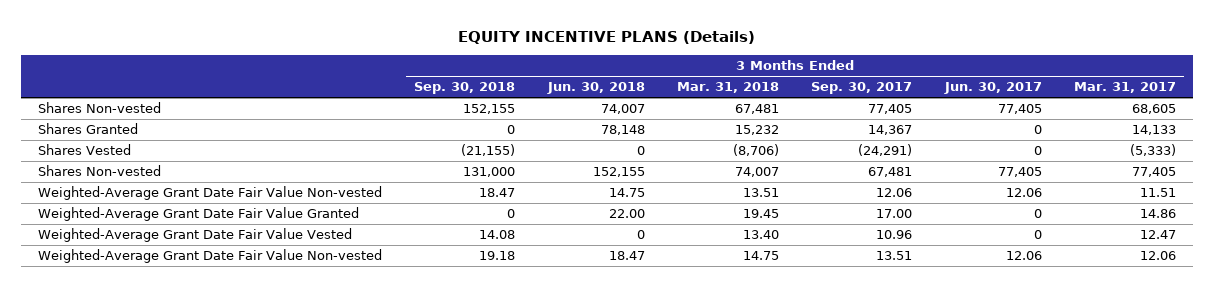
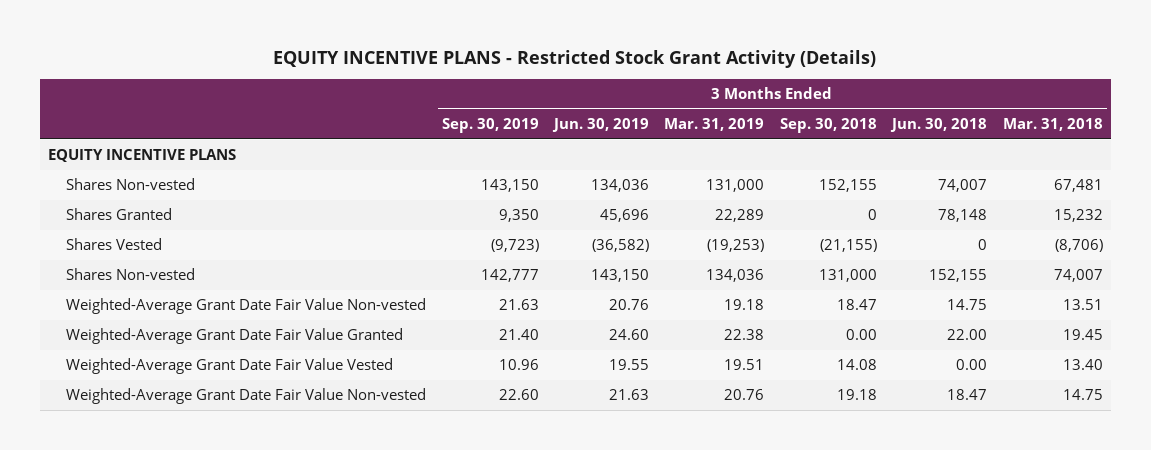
- EQUITY INCENTIVE PLANS (Details)
+ EQUITY INCENTIVE PLANS - Restricted Stock Grant Activity (Details)
- | 3 Months Ended Sep. 30, 2018 | 3 Months Ended Jun. 30, 2018 | 3 Months Ended Mar. 31, 2018 | 3 Months Ended Sep. 30, 2017 | 3 Months Ended Jun. 30, 2017 | 3 Months Ended Mar. 31, 2017
+ | 3 Months Ended Sep. 30, 2019 | 3 Months Ended Jun. 30, 2019 | 3 Months Ended Mar. 31, 2019 | 3 Months Ended Sep. 30, 2018 | 3 Months Ended Jun. 30, 2018 | 3 Months Ended Mar. 31, 2018
+ EQUITY INCENTIVE PLANS
- Weighted-Average Grant Date Fair Value Granted | 0 | 22.00 | 19.45 | 17.00 | 0 | 14.86
- Weighted-Average Grant Date Fair Value Vested | 14.08 | 0 | 13.40 | 10.96 | 0 | 12.47
+ Weighted-Average Grant Date Fair Value Granted | 21.40 | 24.60 | 22.38 | 0.00 | 22.00 | 19.45
+ Weighted-Average Grant Date Fair Value Vested | 10.96 | 19.55 | 19.51 | 14.08 | 0.00 | 13.40

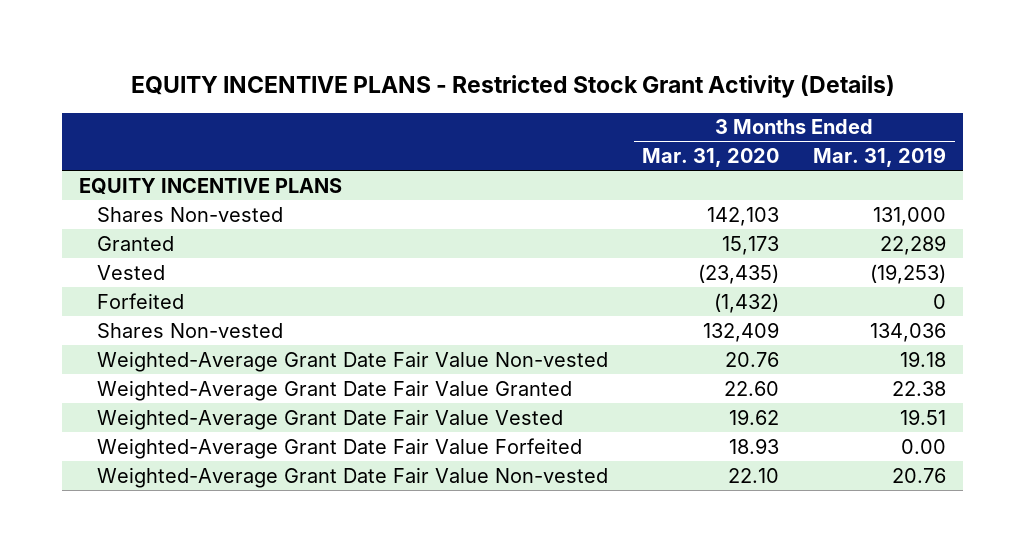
- | 3 Months Ended Sep. 30, 2019 | 3 Months Ended Jun. 30, 2019 | 3 Months Ended Mar. 31, 2019 | 3 Months Ended Sep. 30, 2018 | 3 Months Ended Jun. 30, 2018 | 3 Months Ended Mar. 31, 2018
+ | 3 Months Ended Mar. 31, 2020 | 3 Months Ended Mar. 31, 2019
- Shares Granted | 9,350 | 45,696 | 22,289 | 0 | 78,148 | 15,232
- Shares Vested | (9,723) | (36,582) | (19,253) | (21,155) | 0 | (8,706)
+ Granted | 15,173 | 22,289
+ Vested | (23,435) | (19,253)
+ Forfeited | (1,432) | 0
+ Weighted-Average Grant Date Fair Value Forfeited | 18.93 | 0.00

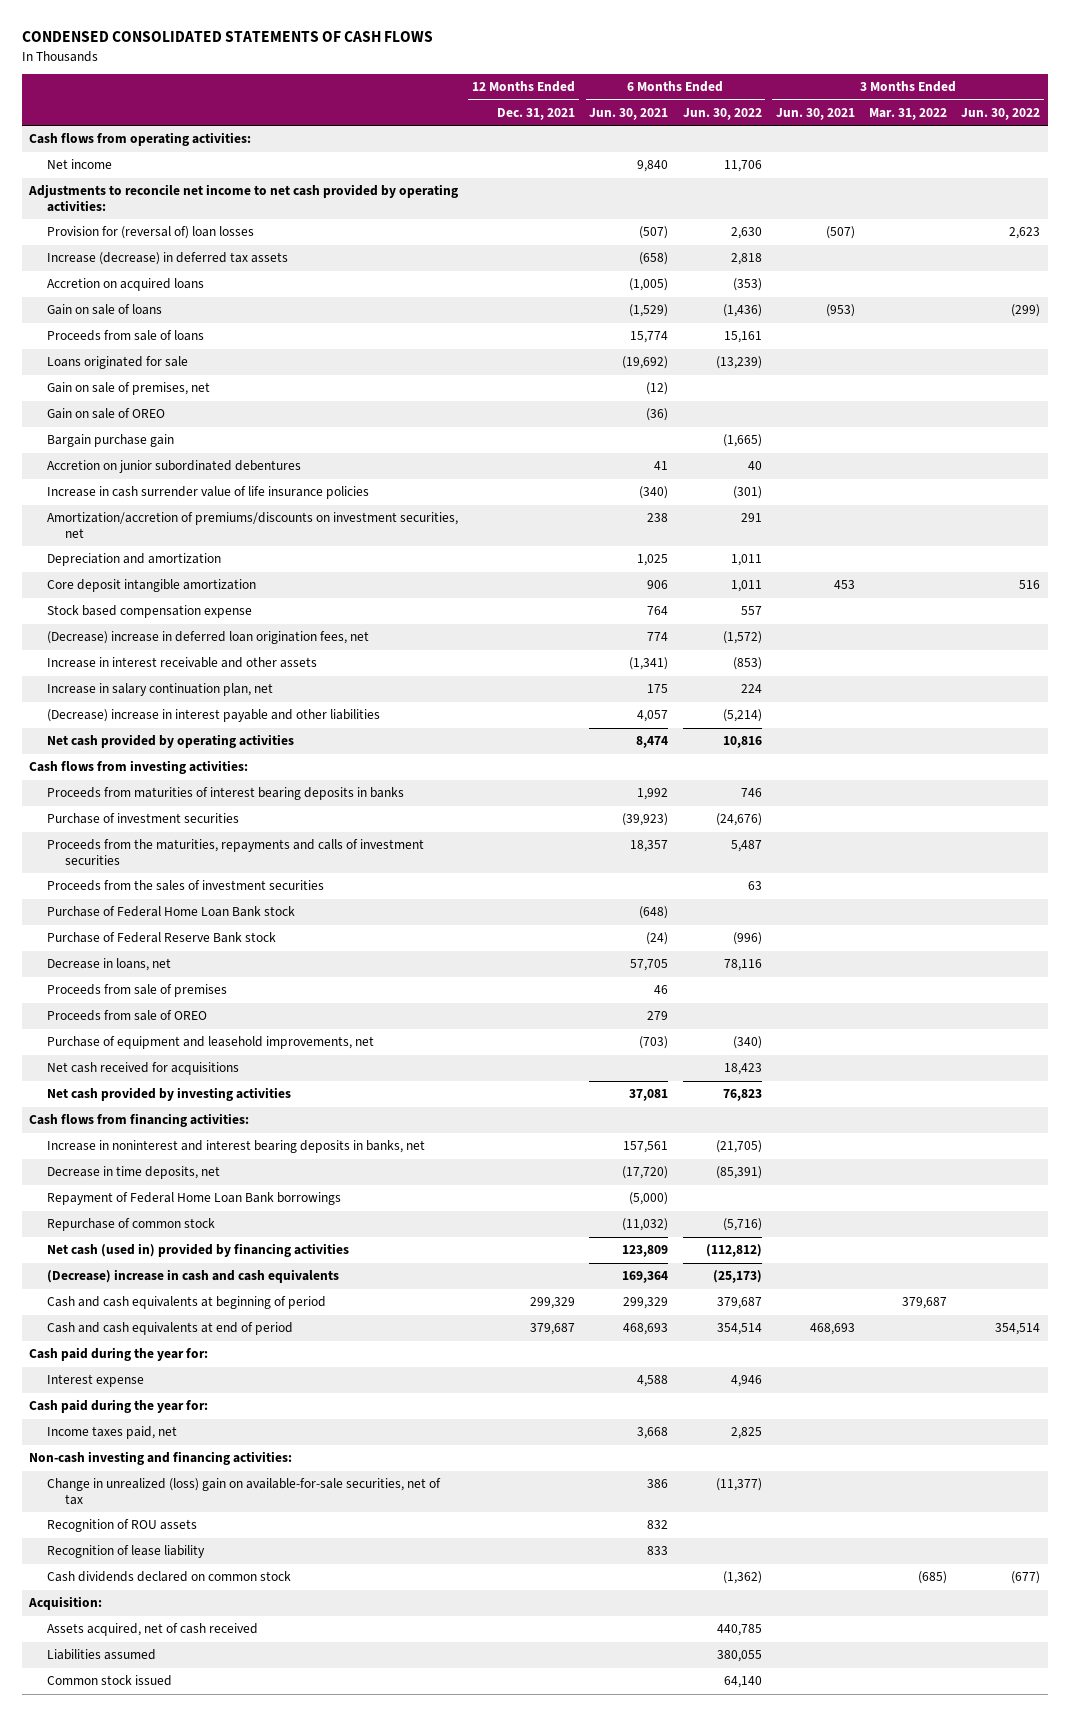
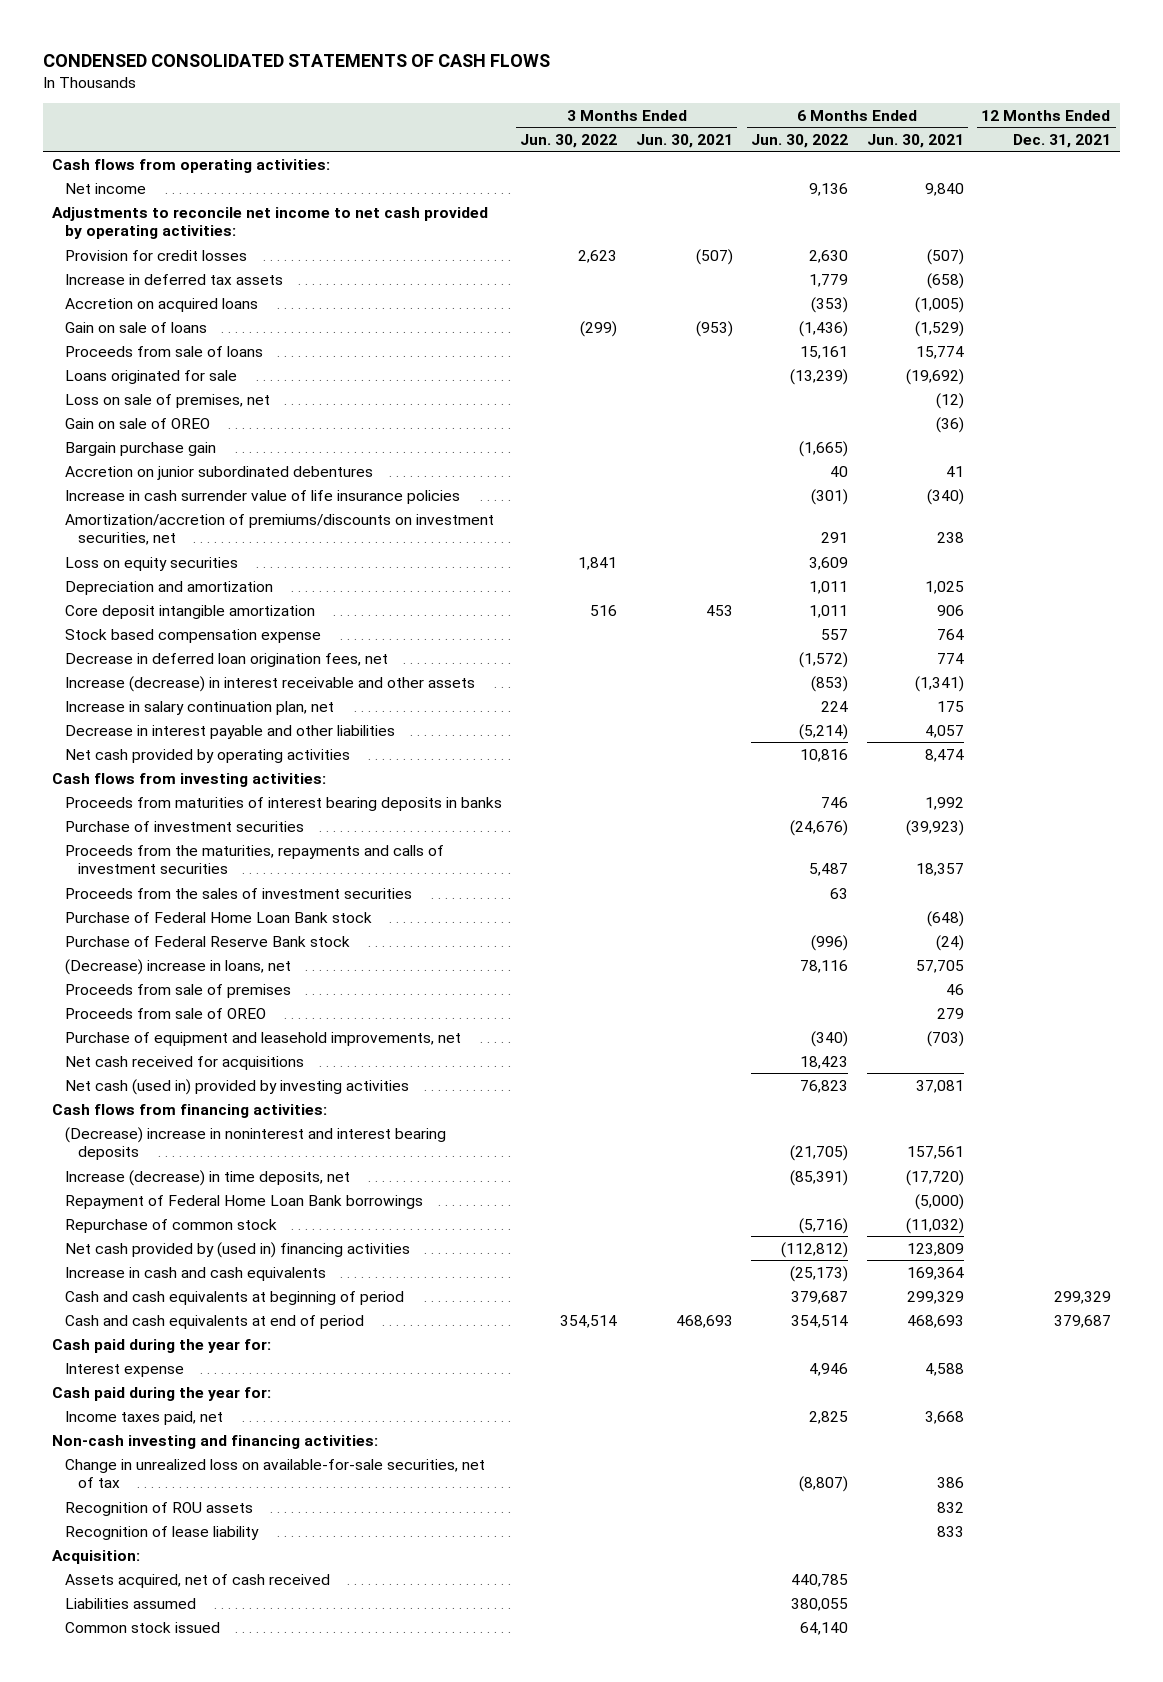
- | 12 Months Ended Dec. 31, 2021 | 6 Months Ended Jun. 30, 2021 | 6 Months Ended Jun. 30, 2022 | 3 Months Ended Jun. 30, 2021 | 3 Months Ended Mar. 31, 2022 | 3 Months Ended Jun. 30, 2022
+ | 3 Months Ended Jun. 30, 2022 | 3 Months Ended Jun. 30, 2021 | 6 Months Ended Jun. 30, 2022 | 6 Months Ended Jun. 30, 2021 | 12 Months Ended Dec. 31, 2021
- Net income | | 9,840 | 11,706 | | |
+ Net income | | | 9,136 | 9,840 |
- Provision for (reversal of) loan losses | | (507) | 2,630 | (507) | | 2,623
- Increase (decrease) in deferred tax assets | | (658) | 2,818 | | |
+ Provision for credit losses | 2,623 | (507) | 2,630 | (507) |
+ Increase in deferred tax assets | | | 1,779 | (658) |
- Gain on sale of premises, net | | (12) | | | |
+ Loss on sale of premises, net | | | | (12) |
+ Loss on equity securities | 1,841 | | 3,609 | |
- (Decrease) increase in deferred loan origination fees, net | | 774 | (1,572) | | |
- Increase in interest receivable and other assets | | (1,341) | (853) | | |
+ Decrease in deferred loan origination fees, net | | | (1,572) | 774 |
+ Increase (decrease) in interest receivable and other assets | | | (853) | (1,341) |
- (Decrease) increase in interest payable and other liabilities | | 4,057 | (5,214) | | |
+ Decrease in interest payable and other liabilities | | | (5,214) | 4,057 |
- Decrease in loans, net | | 57,705 | 78,116 | | |
+ (Decrease) increase in loans, net | | | 78,116 | 57,705 |
- Net cash provided by investing activities | | 37,081 | 76,823 | | |
+ Net cash (used in) provided by investing activities | | | 76,823 | 37,081 |
- Increase in noninterest and interest bearing deposits in banks, net | | 157,561 | (21,705) | | |
- Decrease in time deposits, net | | (17,720) | (85,391) | | |
+ (Decrease) increase in noninterest and interest bearing deposits | | | (21,705) | 157,561 |
+ Increase (decrease) in time deposits, net | | | (85,391) | (17,720) |
- Net cash (used in) provided by financing activities | | 123,809 | (112,812) | | |
- (Decrease) increase in cash and cash equivalents | | 169,364 | (25,173) | | |
+ Net cash provided by (used in) financing activities | | | (112,812) | 123,809 |
+ Increase in cash and cash equivalents | | | (25,173) | 169,364 |
- Change in unrealized (loss) gain on available-for-sale securities, net of tax | | 386 | (11,377) | | |
+ Change in unrealized loss on available-for-sale securities, net of tax | | | (8,807) | 386 |
- Cash dividends declared on common stock | | | (1,362) | | (685) | (677)

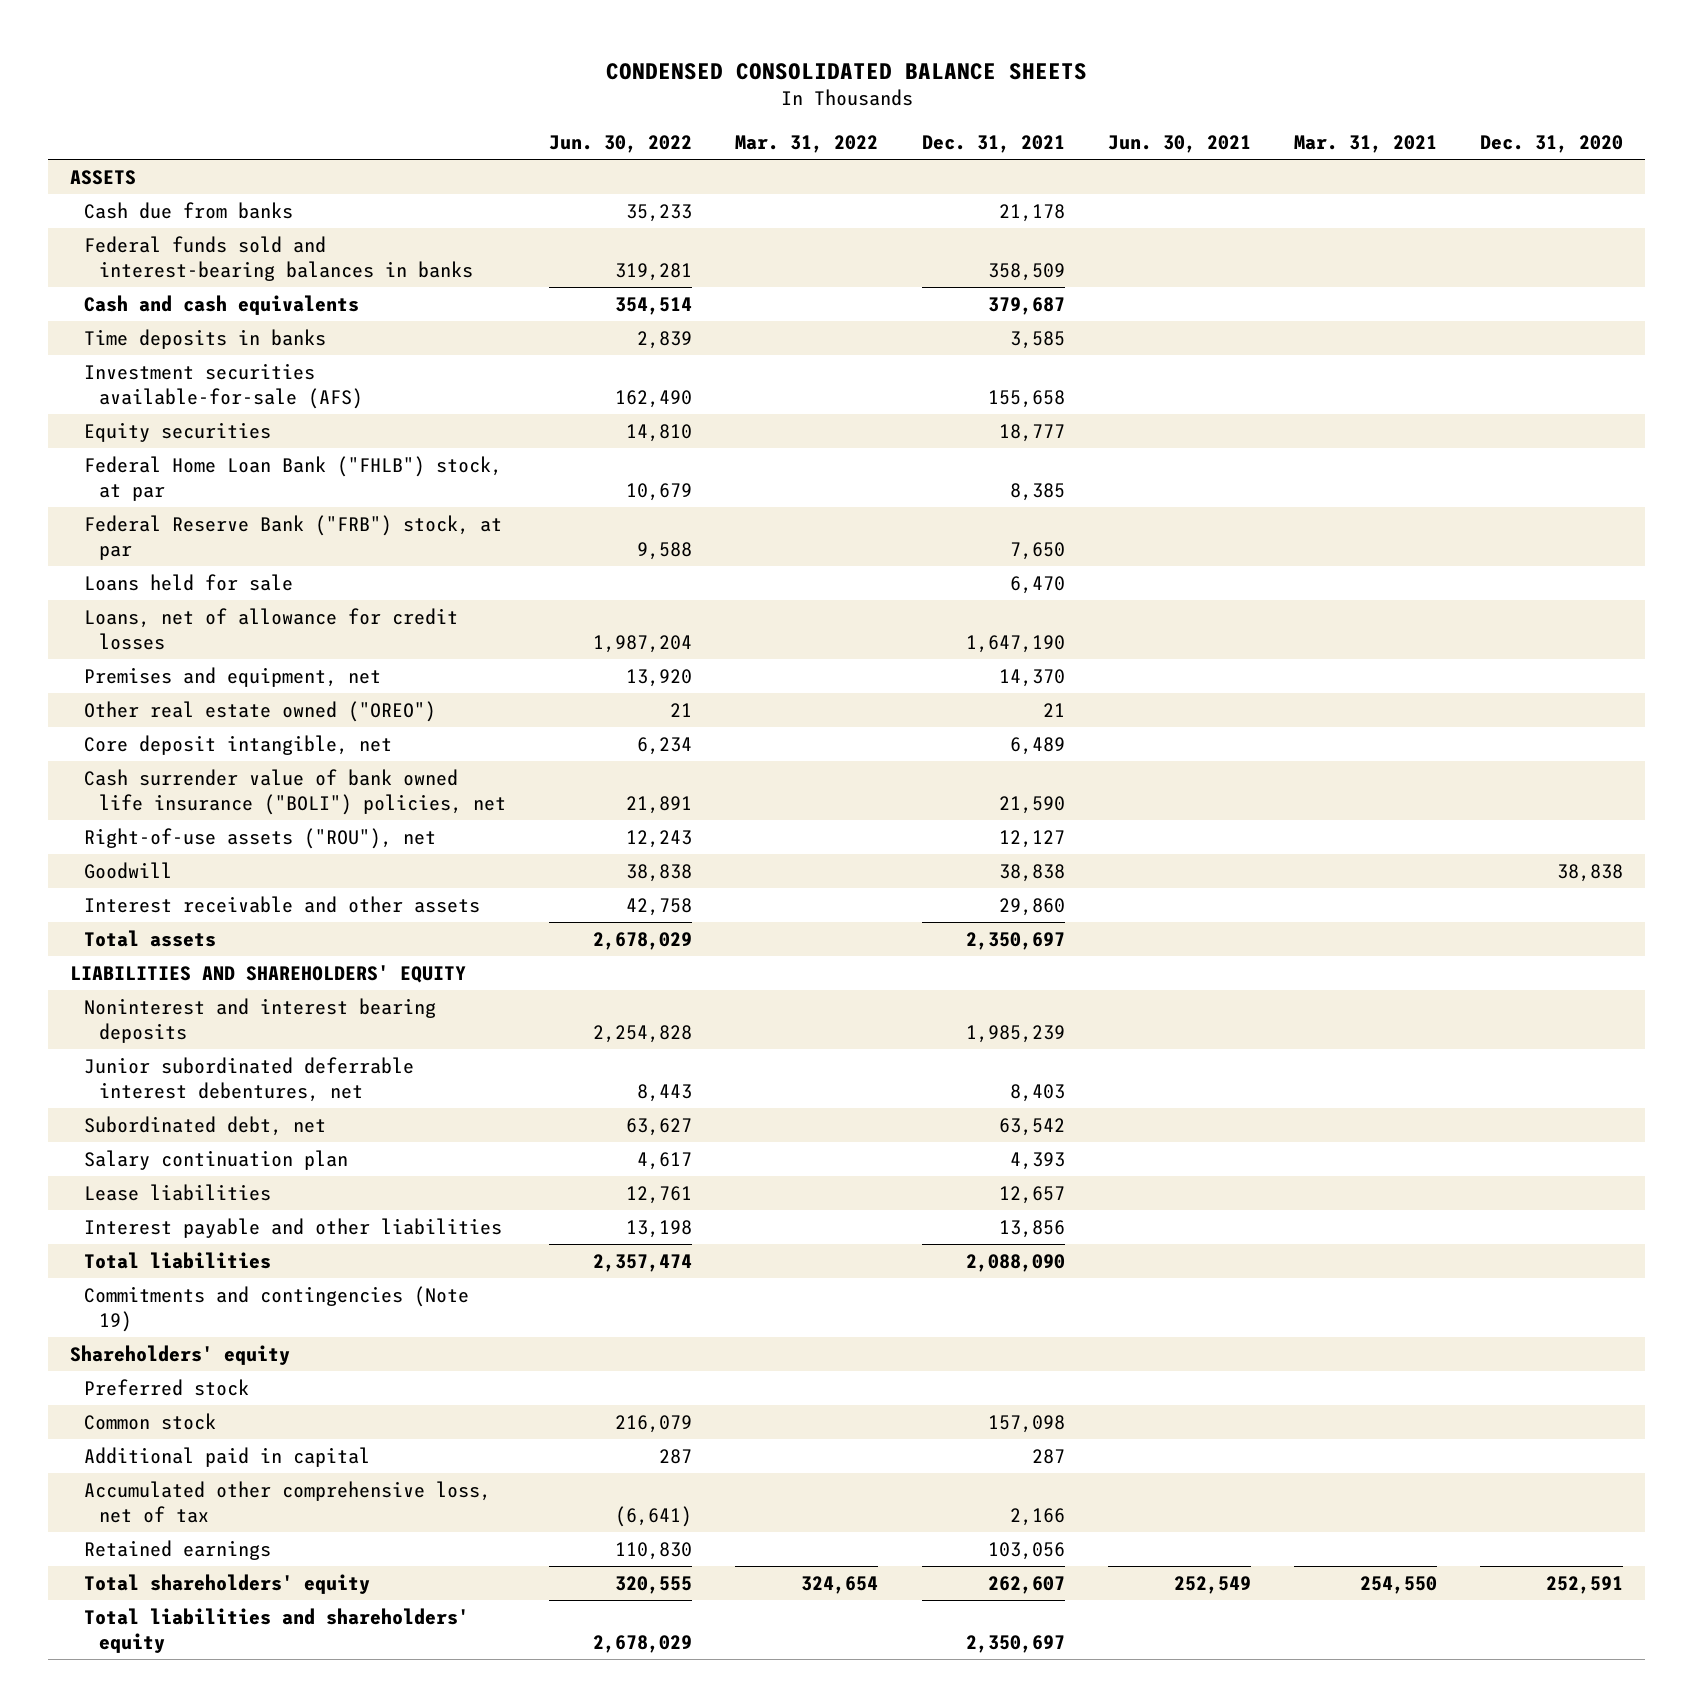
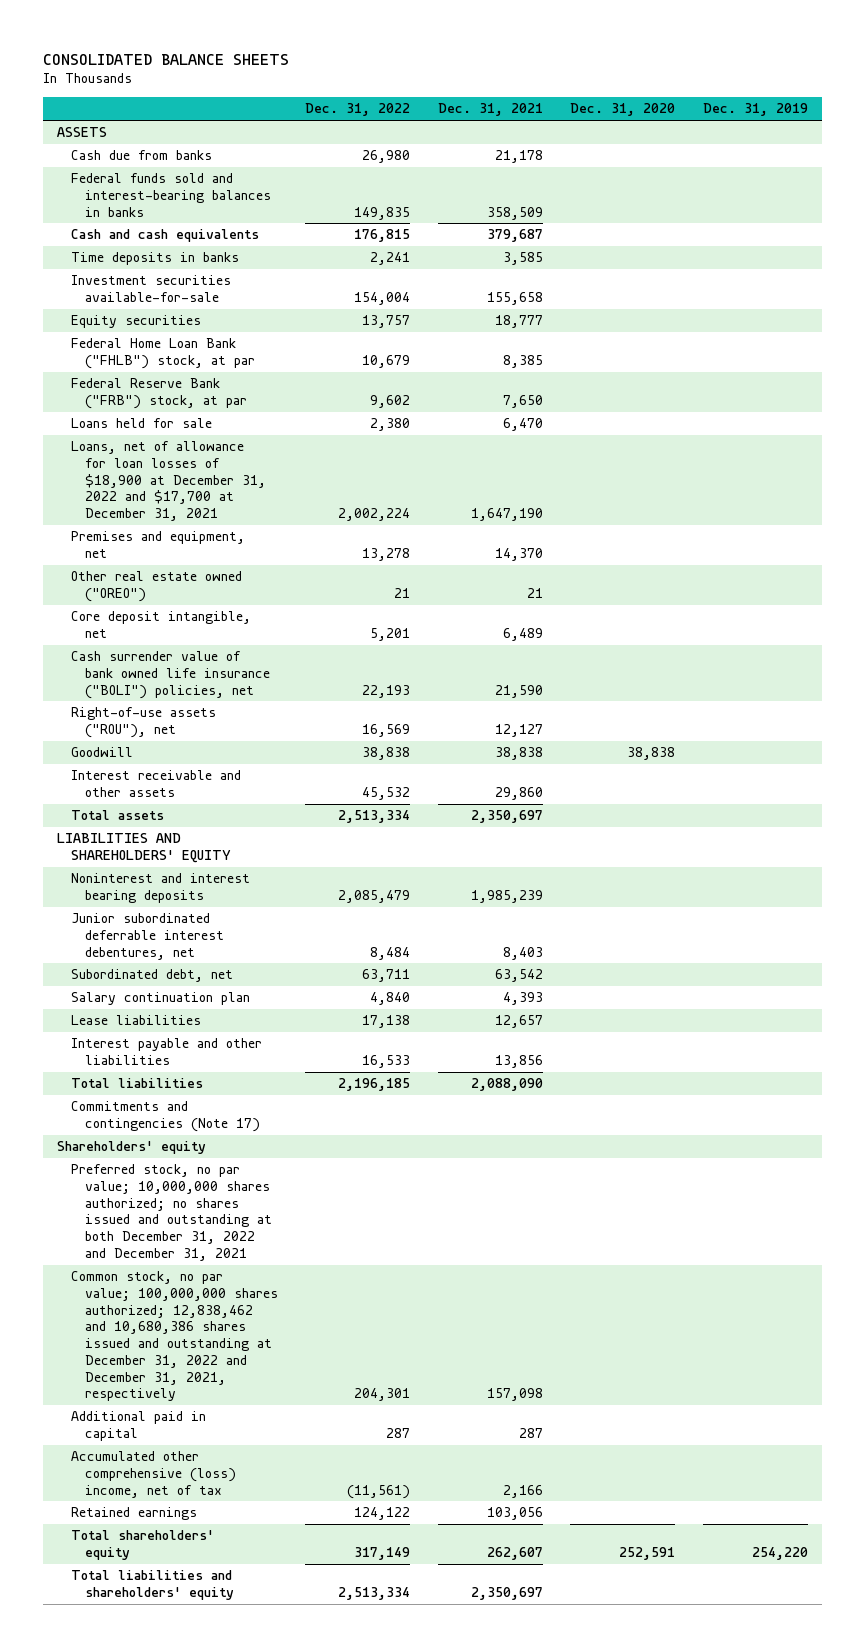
- CONDENSED CONSOLIDATED BALANCE SHEETS
+ CONSOLIDATED BALANCE SHEETS
- | Jun. 30, 2022 | Mar. 31, 2022 | Dec. 31, 2021 | Jun. 30, 2021 | Mar. 31, 2021 | Dec. 31, 2020
+ | Dec. 31, 2022 | Dec. 31, 2021 | Dec. 31, 2020 | Dec. 31, 2019
- Investment securities available-for-sale (AFS) | 162,490 | | 155,658 | | |
+ Investment securities available-for-sale | 154,004 | 155,658 | |
- Loans, net of allowance for credit losses | 1,987,204 | | 1,647,190 | | |
+ Loans, net of allowance for loan losses of $18,900 at December 31, 2022 and $17,700 at December 31, 2021 | 2,002,224 | 1,647,190 | |
- Commitments and contingencies (Note 19)
+ Commitments and contingencies (Note 17)
- Preferred stock
- Common stock | 216,079 | | 157,098 | | |
+ Preferred stock, no par value; 10,000,000 shares authorized; no shares issued and outstanding at both December 31, 2022 and December 31, 2021
+ Common stock, no par value; 100,000,000 shares authorized; 12,838,462 and 10,680,386 shares issued and outstanding at December 31, 2022 and December 31, 2021, respectively | 204,301 | 157,098 | |
- Accumulated other comprehensive loss, net of tax | (6,641) | | 2,166 | | |
+ Accumulated other comprehensive (loss) income, net of tax | (11,561) | 2,166 | |

